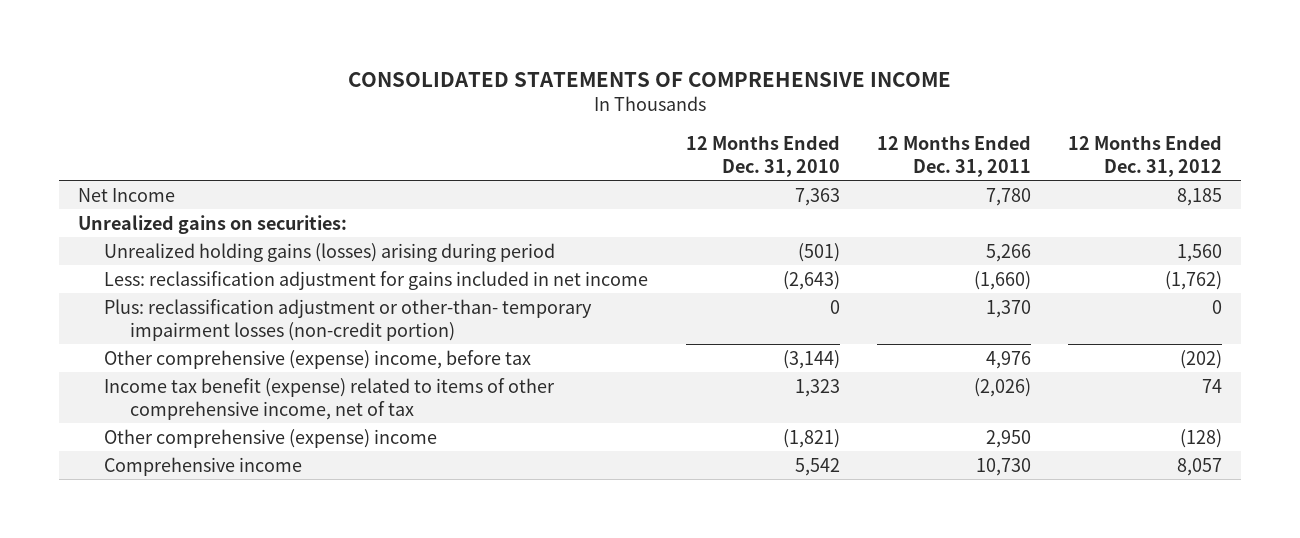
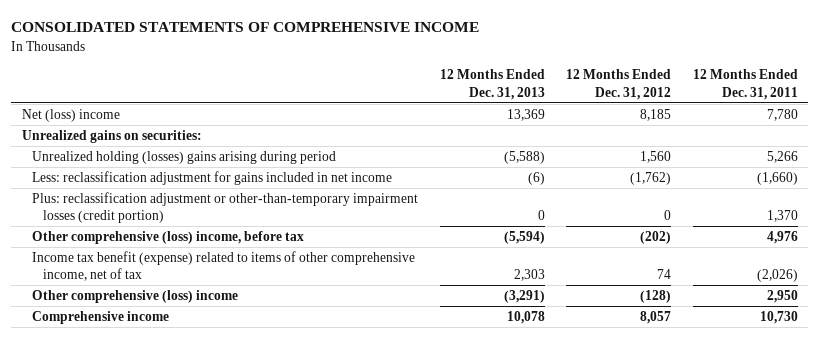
- | 12 Months Ended Dec. 31, 2010 | 12 Months Ended Dec. 31, 2011 | 12 Months Ended Dec. 31, 2012
+ | 12 Months Ended Dec. 31, 2013 | 12 Months Ended Dec. 31, 2012 | 12 Months Ended Dec. 31, 2011
- Net Income | 7,363 | 7,780 | 8,185
+ Net (loss) income | 13,369 | 8,185 | 7,780
- Unrealized holding gains (losses) arising during period | (501) | 5,266 | 1,560
+ Unrealized holding (losses) gains arising during period | (5,588) | 1,560 | 5,266
- Plus: reclassification adjustment or other-than- temporary impairment losses (non-credit portion) | 0 | 1,370 | 0
- Other comprehensive (expense) income, before tax | (3,144) | 4,976 | (202)
+ Plus: reclassification adjustment or other-than-temporary impairment losses (credit portion) | 0 | 0 | 1,370
+ Other comprehensive (loss) income, before tax | (5,594) | (202) | 4,976
- Other comprehensive (expense) income | (1,821) | 2,950 | (128)
+ Other comprehensive (loss) income | (3,291) | (128) | 2,950

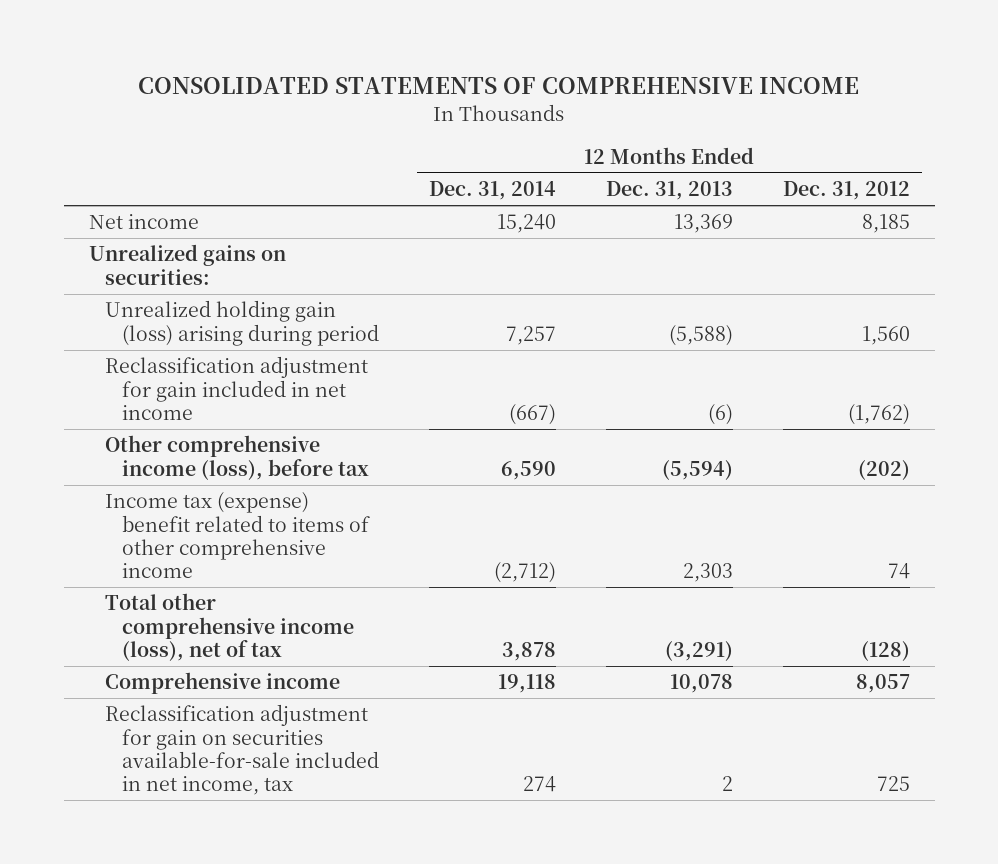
- | 12 Months Ended Dec. 31, 2013 | 12 Months Ended Dec. 31, 2012 | 12 Months Ended Dec. 31, 2011
+ | 12 Months Ended Dec. 31, 2014 | 12 Months Ended Dec. 31, 2013 | 12 Months Ended Dec. 31, 2012
- Net (loss) income | 13,369 | 8,185 | 7,780
+ Net income | 15,240 | 13,369 | 8,185
- Unrealized holding (losses) gains arising during period | (5,588) | 1,560 | 5,266
- Less: reclassification adjustment for gains included in net income | (6) | (1,762) | (1,660)
- Plus: reclassification adjustment or other-than-temporary impairment losses (credit portion) | 0 | 0 | 1,370
- Other comprehensive (loss) income, before tax | (5,594) | (202) | 4,976
- Income tax benefit (expense) related to items of other comprehensive income, net of tax | 2,303 | 74 | (2,026)
- Other comprehensive (loss) income | (3,291) | (128) | 2,950
+ Unrealized holding gain (loss) arising during period | 7,257 | (5,588) | 1,560
+ Reclassification adjustment for gain included in net income | (667) | (6) | (1,762)
+ Other comprehensive income (loss), before tax | 6,590 | (5,594) | (202)
+ Income tax (expense) benefit related to items of other comprehensive income | (2,712) | 2,303 | 74
+ Total other comprehensive income (loss), net of tax | 3,878 | (3,291) | (128)
+ Reclassification adjustment for gain on securities available-for-sale included in net income, tax | 274 | 2 | 725

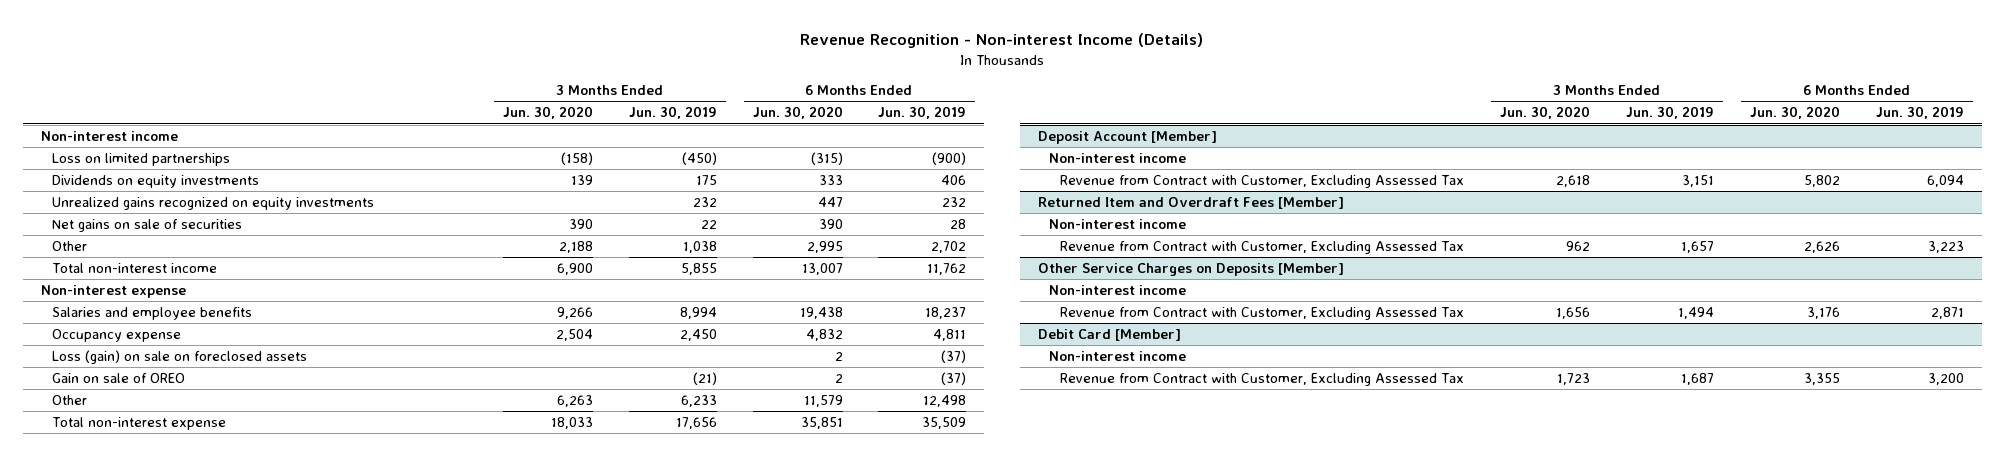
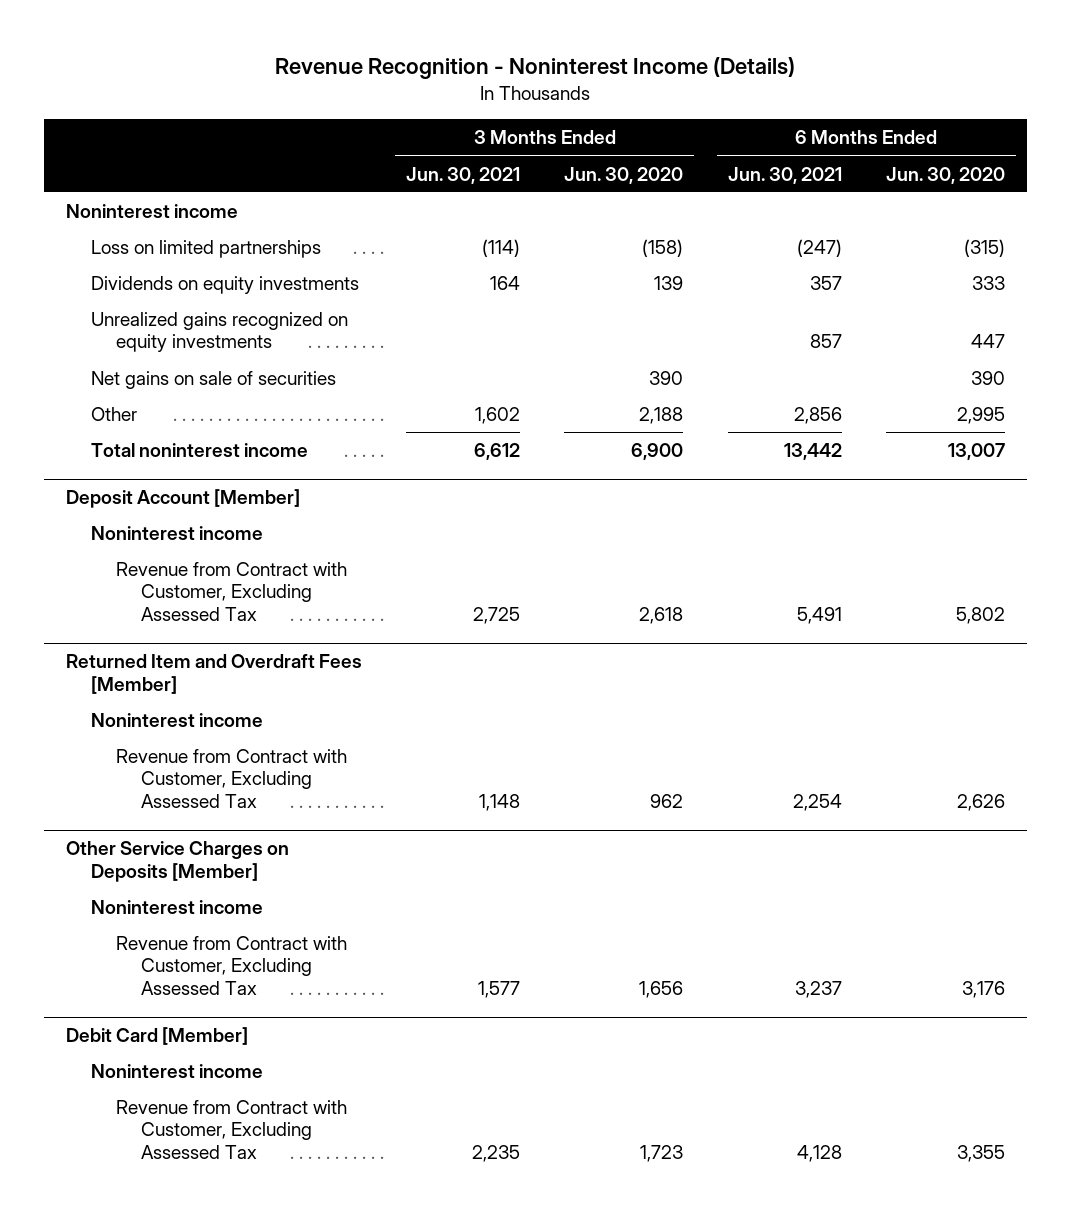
- Revenue Recognition - Non-interest Income (Details)
+ Revenue Recognition - Noninterest Income (Details)
- | 3 Months Ended Jun. 30, 2020 | 3 Months Ended Jun. 30, 2019 | 6 Months Ended Jun. 30, 2020 | 6 Months Ended Jun. 30, 2019
+ | 3 Months Ended Jun. 30, 2021 | 3 Months Ended Jun. 30, 2020 | 6 Months Ended Jun. 30, 2021 | 6 Months Ended Jun. 30, 2020
- Non-interest income
+ Noninterest income
- Total non-interest income | 6,900 | 5,855 | 13,007 | 11,762
- Non-interest expense
- Salaries and employee benefits | 9,266 | 8,994 | 19,438 | 18,237
- Occupancy expense | 2,504 | 2,450 | 4,832 | 4,811
- Loss (gain) on sale on foreclosed assets | | | 2 | (37)
- Gain on sale of OREO | | (21) | 2 | (37)
- Other | 6,263 | 6,233 | 11,579 | 12,498
- Total non-interest expense | 18,033 | 17,656 | 35,851 | 35,509
+ Total noninterest income | 6,612 | 6,900 | 13,442 | 13,007
@ Deposit Account [Member]
- Non-interest income
+ Noninterest income
@ Returned Item and Overdraft Fees [Member]
- Non-interest income
+ Noninterest income
@ Other Service Charges on Deposits [Member]
- Non-interest income
+ Noninterest income
@ Debit Card [Member]
- Non-interest income
+ Noninterest income

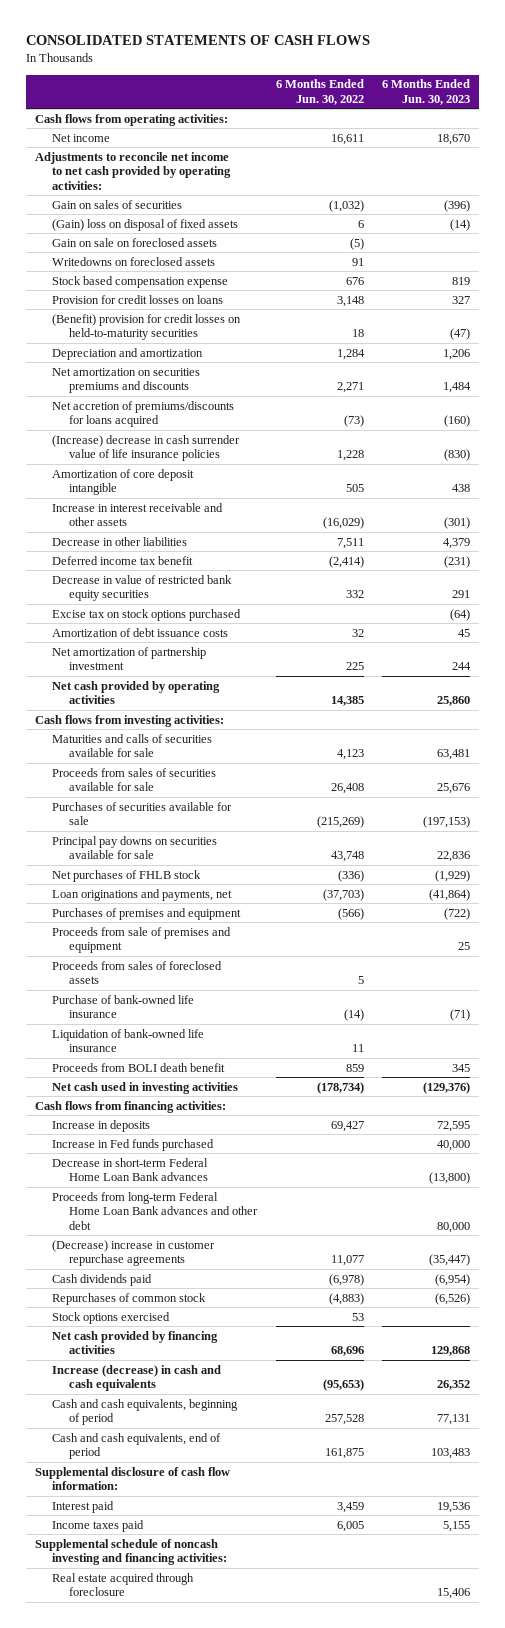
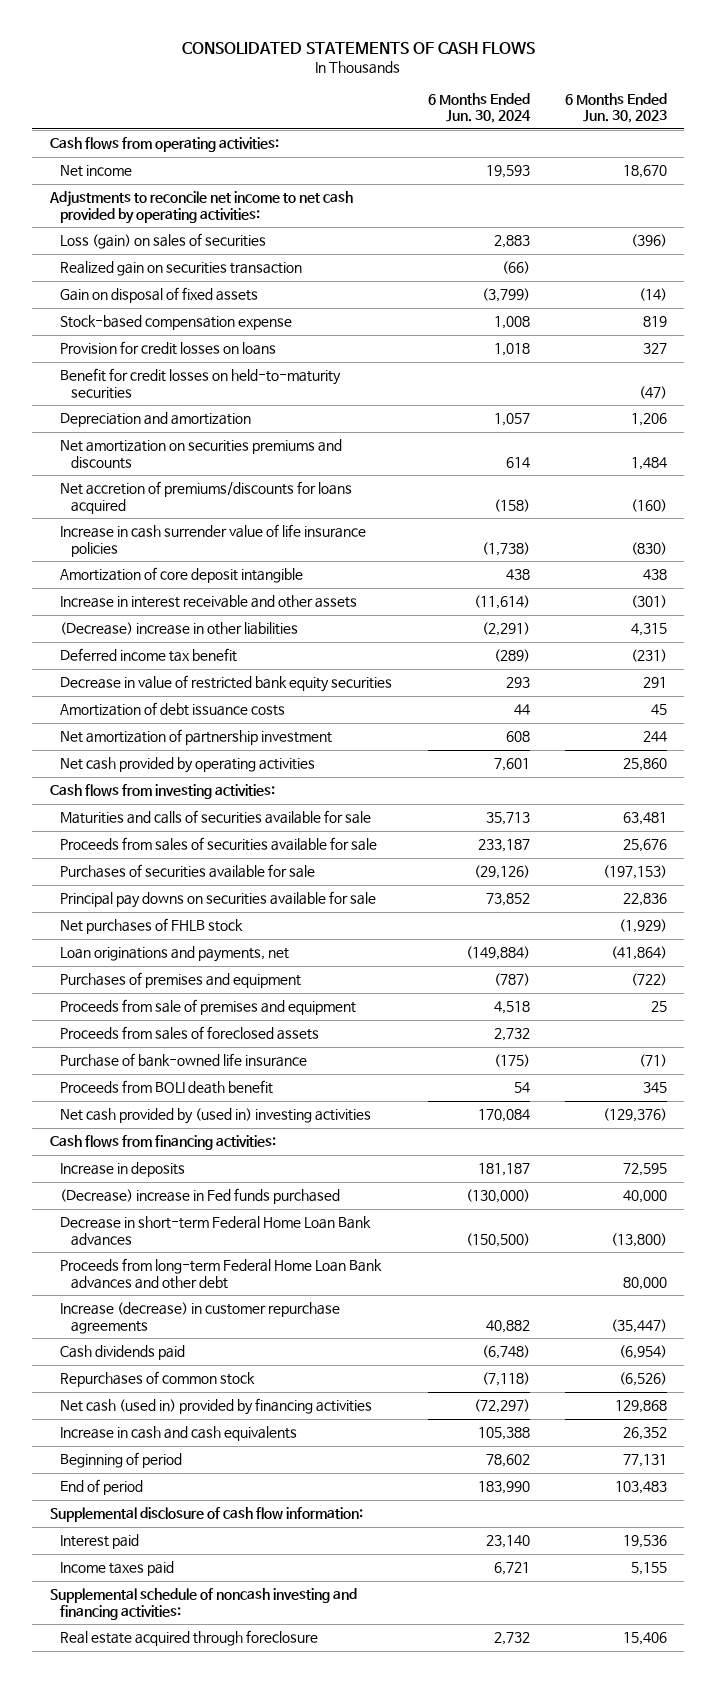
- | 6 Months Ended Jun. 30, 2022 | 6 Months Ended Jun. 30, 2023
+ | 6 Months Ended Jun. 30, 2024 | 6 Months Ended Jun. 30, 2023
- Gain on sales of securities | (1,032) | (396)
- (Gain) loss on disposal of fixed assets | 6 | (14)
- Gain on sale on foreclosed assets | (5) |
- Writedowns on foreclosed assets | 91 |
- Stock based compensation expense | 676 | 819
+ Loss (gain) on sales of securities | 2,883 | (396)
+ Realized gain on securities transaction | (66) |
+ Gain on disposal of fixed assets | (3,799) | (14)
+ Stock-based compensation expense | 1,008 | 819
- (Benefit) provision for credit losses on held-to-maturity securities | 18 | (47)
+ Benefit for credit losses on held-to-maturity securities | | (47)
- (Increase) decrease in cash surrender value of life insurance policies | 1,228 | (830)
+ Increase in cash surrender value of life insurance policies | (1,738) | (830)
- Decrease in other liabilities | 7,511 | 4,379
+ (Decrease) increase in other liabilities | (2,291) | 4,315
- Excise tax on stock options purchased | | (64)
- Liquidation of bank-owned life insurance | 11 |
- Net cash used in investing activities | (178,734) | (129,376)
+ Net cash provided by (used in) investing activities | 170,084 | (129,376)
- Increase in Fed funds purchased | | 40,000
+ (Decrease) increase in Fed funds purchased | (130,000) | 40,000
- (Decrease) increase in customer repurchase agreements | 11,077 | (35,447)
+ Increase (decrease) in customer repurchase agreements | 40,882 | (35,447)
- Stock options exercised | 53 |
- Net cash provided by financing activities | 68,696 | 129,868
- Increase (decrease) in cash and cash equivalents | (95,653) | 26,352
- Cash and cash equivalents, beginning of period | 257,528 | 77,131
- Cash and cash equivalents, end of period | 161,875 | 103,483
+ Net cash (used in) provided by financing activities | (72,297) | 129,868
+ Increase in cash and cash equivalents | 105,388 | 26,352
+ Beginning of period | 78,602 | 77,131
+ End of period | 183,990 | 103,483

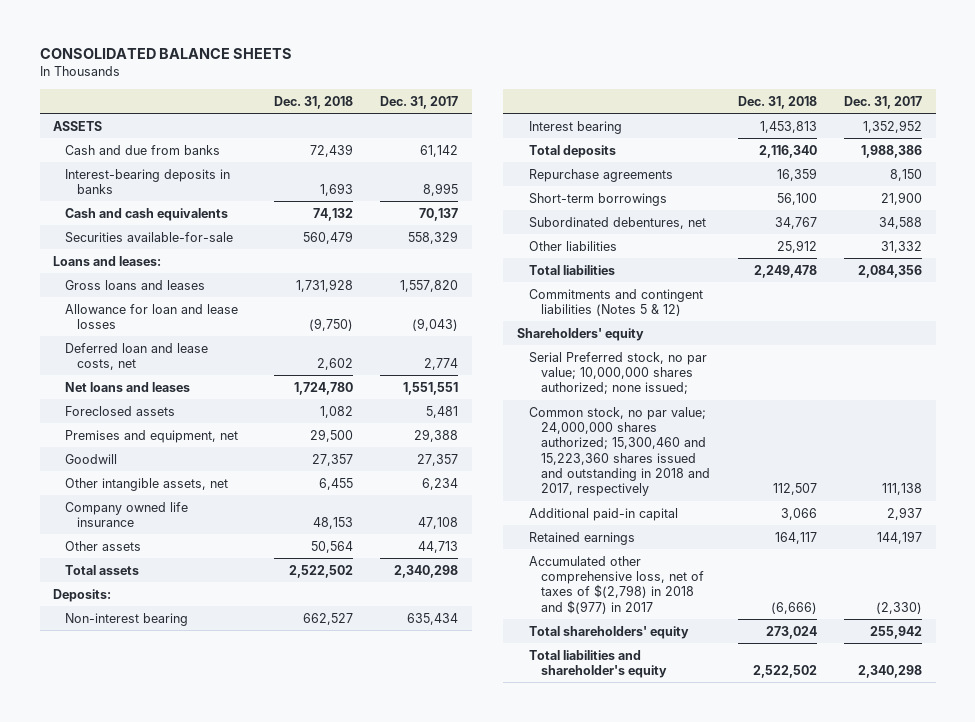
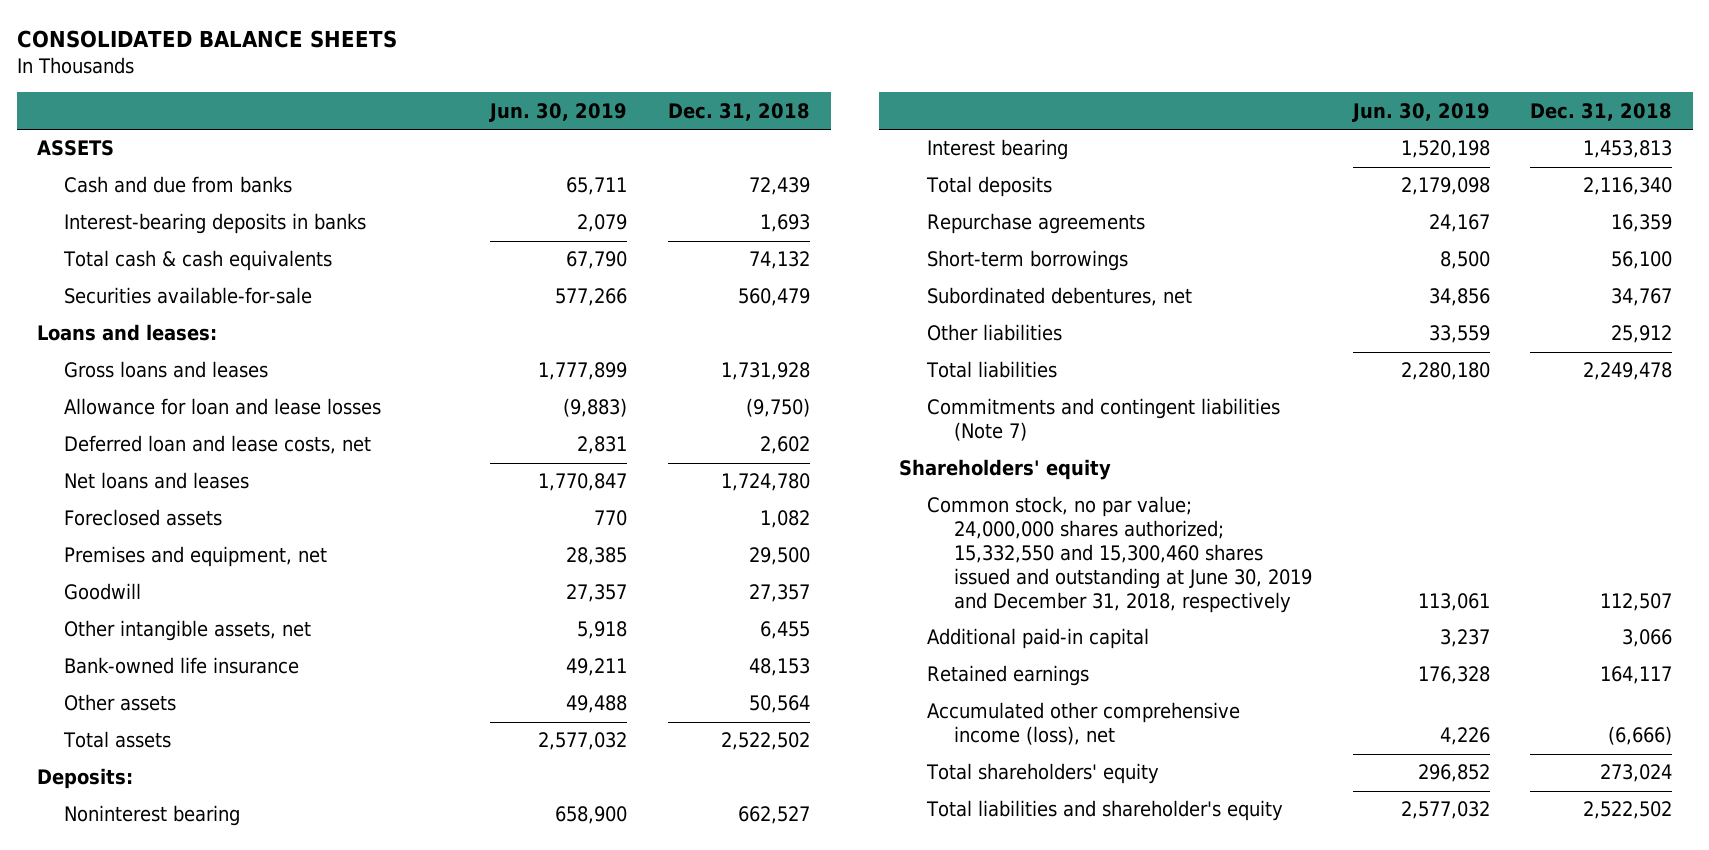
- | Dec. 31, 2018 | Dec. 31, 2017
+ | Jun. 30, 2019 | Dec. 31, 2018
- Cash and cash equivalents | 74,132 | 70,137
+ Total cash & cash equivalents | 67,790 | 74,132
- Company owned life insurance | 48,153 | 47,108
+ Bank-owned life insurance | 49,211 | 48,153
- Non-interest bearing | 662,527 | 635,434
+ Noninterest bearing | 658,900 | 662,527
- Commitments and contingent liabilities (Notes 5 & 12)
+ Commitments and contingent liabilities (Note 7)
- Serial Preferred stock, no par value; 10,000,000 shares authorized; none issued;
- Common stock, no par value; 24,000,000 shares authorized; 15,300,460 and 15,223,360 shares issued and outstanding in 2018 and 2017, respectively | 112,507 | 111,138
+ Common stock, no par value; 24,000,000 shares authorized; 15,332,550 and 15,300,460 shares issued and outstanding at June 30, 2019 and December 31, 2018, respectively | 113,061 | 112,507
- Accumulated other comprehensive loss, net of taxes of $(2,798) in 2018 and $(977) in 2017 | (6,666) | (2,330)
+ Accumulated other comprehensive income (loss), net | 4,226 | (6,666)

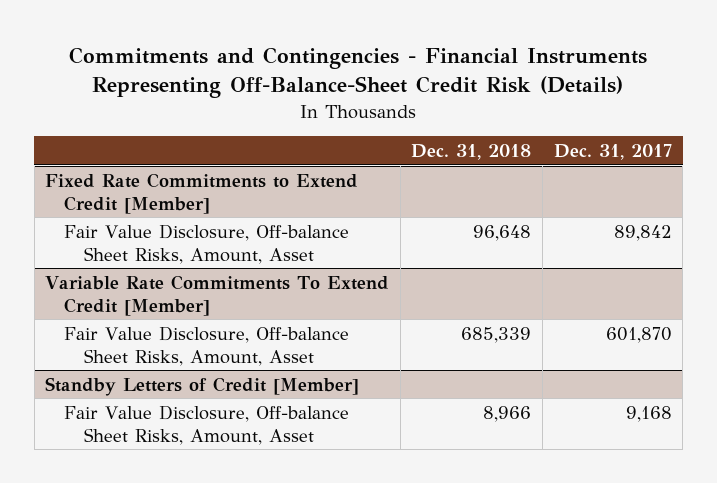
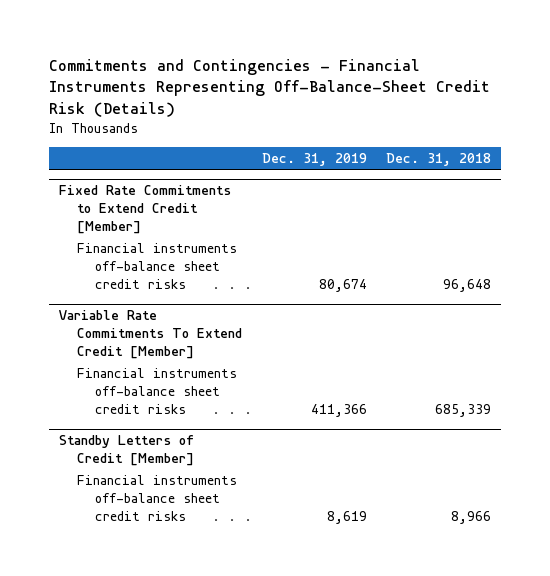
- | Dec. 31, 2018 | Dec. 31, 2017
+ | Dec. 31, 2019 | Dec. 31, 2018
@ Fixed Rate Commitments to Extend Credit [Member]
- Fair Value Disclosure, Off-balance Sheet Risks, Amount, Asset | 96,648 | 89,842
+ Financial instruments off-balance sheet credit risks | 80,674 | 96,648
@ Variable Rate Commitments To Extend Credit [Member]
- Fair Value Disclosure, Off-balance Sheet Risks, Amount, Asset | 685,339 | 601,870
+ Financial instruments off-balance sheet credit risks | 411,366 | 685,339
@ Standby Letters of Credit [Member]
- Fair Value Disclosure, Off-balance Sheet Risks, Amount, Asset | 8,966 | 9,168
+ Financial instruments off-balance sheet credit risks | 8,619 | 8,966

